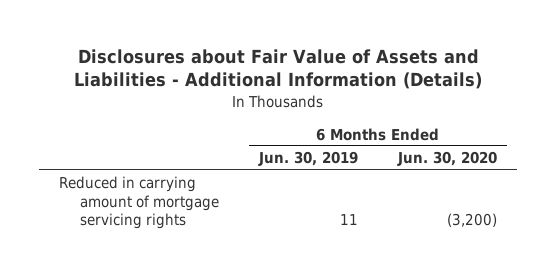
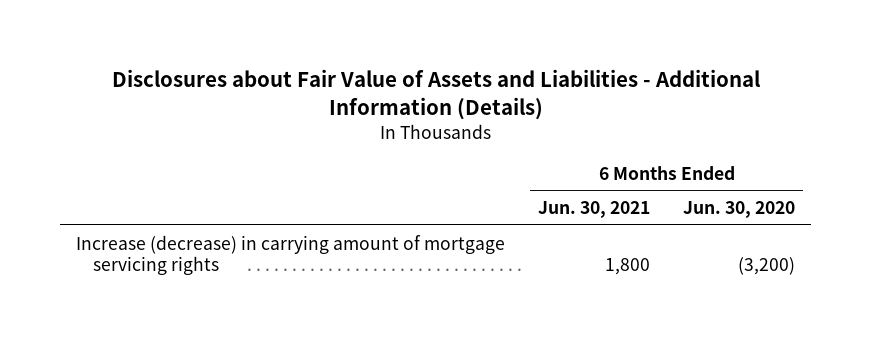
- | 6 Months Ended Jun. 30, 2019 | 6 Months Ended Jun. 30, 2020
+ | 6 Months Ended Jun. 30, 2021 | 6 Months Ended Jun. 30, 2020
- Reduced in carrying amount of mortgage servicing rights | 11 | (3,200)
+ Increase (decrease) in carrying amount of mortgage servicing rights | 1,800 | (3,200)

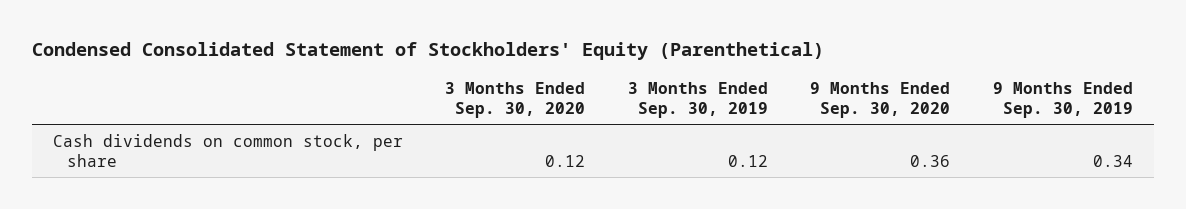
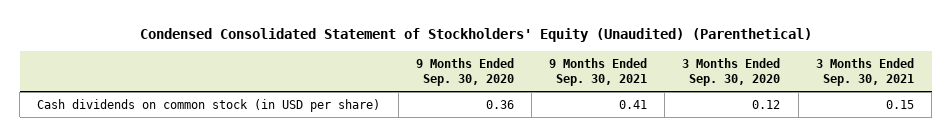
- Condensed Consolidated Statement of Stockholders' Equity (Parenthetical)
+ Condensed Consolidated Statement of Stockholders' Equity (Unaudited) (Parenthetical)
- | 3 Months Ended Sep. 30, 2020 | 3 Months Ended Sep. 30, 2019 | 9 Months Ended Sep. 30, 2020 | 9 Months Ended Sep. 30, 2019
+ | 9 Months Ended Sep. 30, 2020 | 9 Months Ended Sep. 30, 2021 | 3 Months Ended Sep. 30, 2020 | 3 Months Ended Sep. 30, 2021
- Cash dividends on common stock, per share | 0.12 | 0.12 | 0.36 | 0.34
+ Cash dividends on common stock (in USD per share) | 0.36 | 0.41 | 0.12 | 0.15

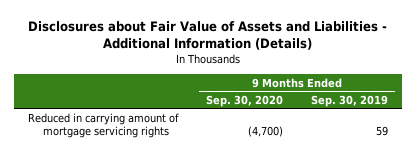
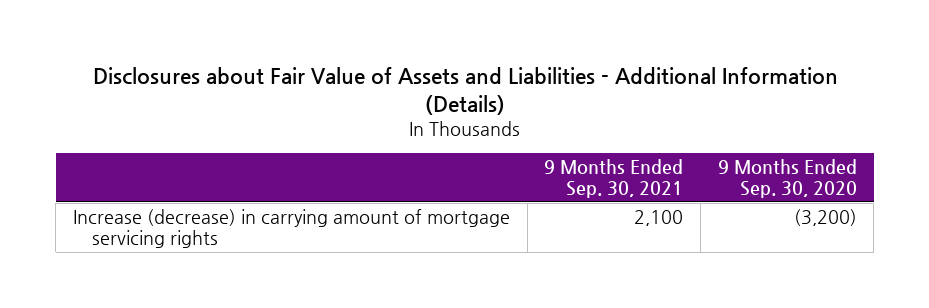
- | 9 Months Ended Sep. 30, 2020 | 9 Months Ended Sep. 30, 2019
+ | 9 Months Ended Sep. 30, 2021 | 9 Months Ended Sep. 30, 2020
- Reduced in carrying amount of mortgage servicing rights | (4,700) | 59
+ Increase (decrease) in carrying amount of mortgage servicing rights | 2,100 | (3,200)

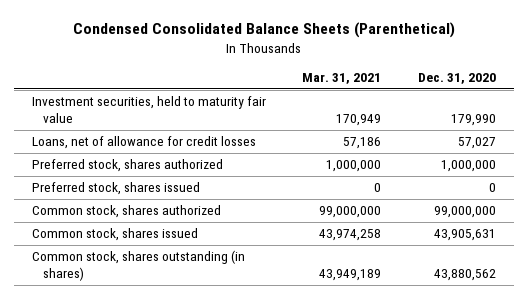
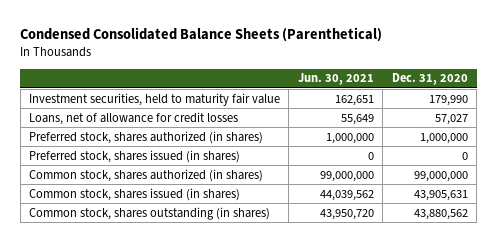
- | Mar. 31, 2021 | Dec. 31, 2020
+ | Jun. 30, 2021 | Dec. 31, 2020
- Preferred stock, shares authorized | 1,000,000 | 1,000,000
- Preferred stock, shares issued | 0 | 0
- Common stock, shares authorized | 99,000,000 | 99,000,000
- Common stock, shares issued | 43,974,258 | 43,905,631
+ Preferred stock, shares authorized (in shares) | 1,000,000 | 1,000,000
+ Preferred stock, shares issued (in shares) | 0 | 0
+ Common stock, shares authorized (in shares) | 99,000,000 | 99,000,000
+ Common stock, shares issued (in shares) | 44,039,562 | 43,905,631

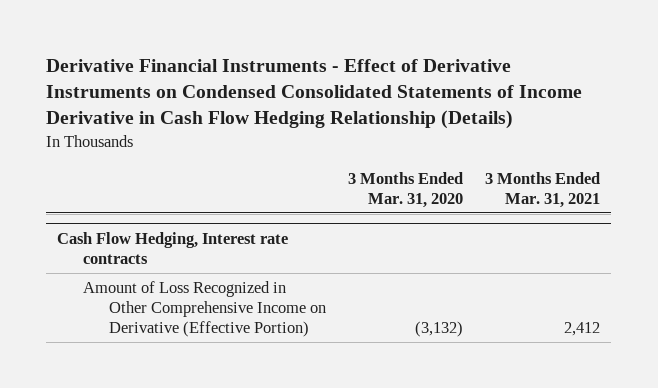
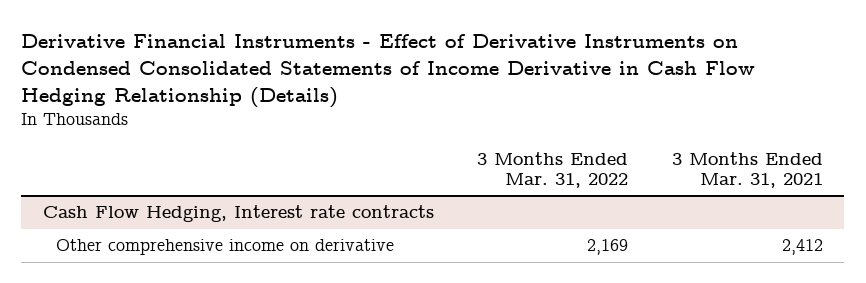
- | 3 Months Ended Mar. 31, 2020 | 3 Months Ended Mar. 31, 2021
+ | 3 Months Ended Mar. 31, 2022 | 3 Months Ended Mar. 31, 2021
@ Cash Flow Hedging, Interest rate contracts
- Amount of Loss Recognized in Other Comprehensive Income on Derivative (Effective Portion) | (3,132) | 2,412
+ Other comprehensive income on derivative | 2,169 | 2,412

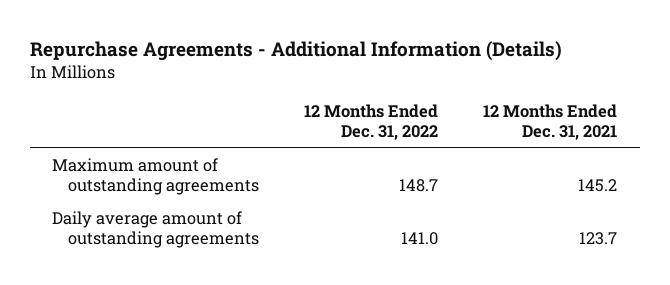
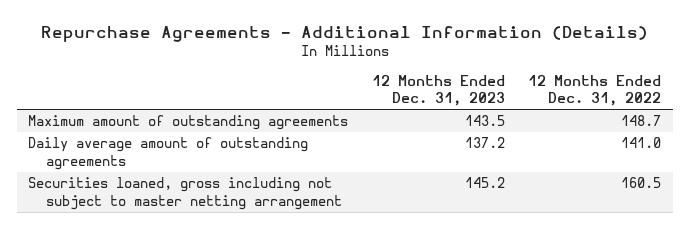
- | 12 Months Ended Dec. 31, 2022 | 12 Months Ended Dec. 31, 2021
+ | 12 Months Ended Dec. 31, 2023 | 12 Months Ended Dec. 31, 2022
+ Securities loaned, gross including not subject to master netting arrangement | 145.2 | 160.5

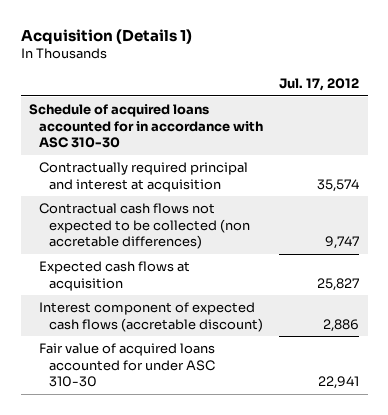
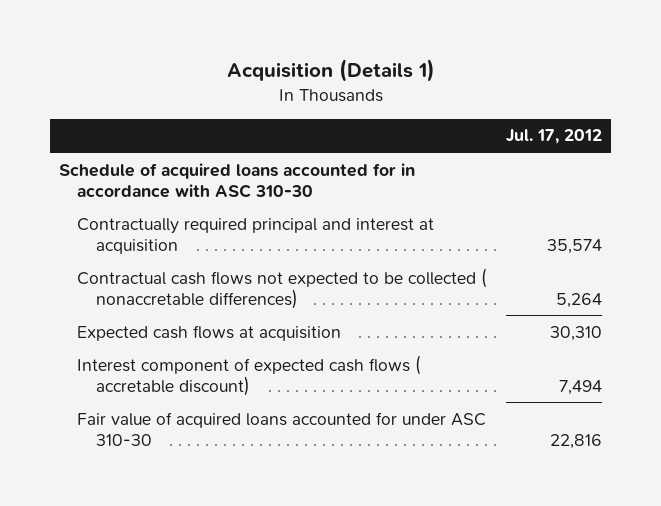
- Contractual cash flows not expected to be collected (non accretable differences) | 9,747
- Expected cash flows at acquisition | 25,827
- Interest component of expected cash flows (accretable discount) | 2,886
- Fair value of acquired loans accounted for under ASC 310-30 | 22,941
+ Contractual cash flows not expected to be collected ( nonaccretable differences) | 5,264
+ Expected cash flows at acquisition | 30,310
+ Interest component of expected cash flows ( accretable discount) | 7,494
+ Fair value of acquired loans accounted for under ASC 310-30 | 22,816

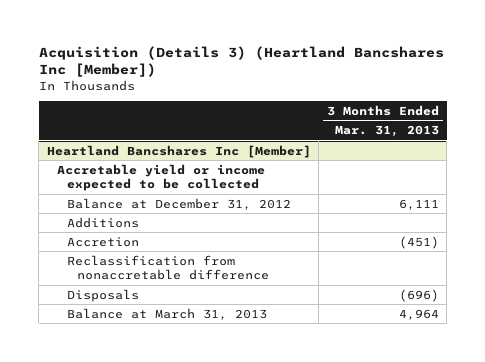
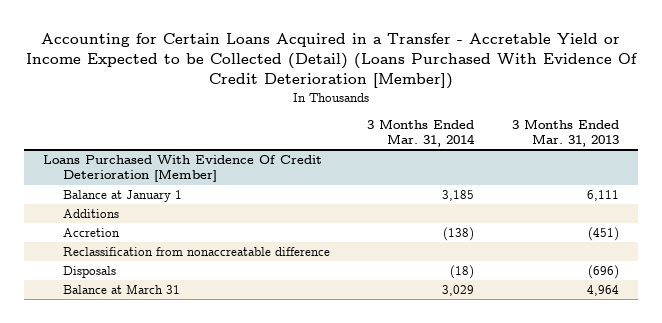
- Acquisition (Details 3) (Heartland Bancshares Inc [Member])
+ Accounting for Certain Loans Acquired in a Transfer - Accretable Yield or Income Expected to be Collected (Detail) (Loans Purchased With Evidence Of Credit Deterioration [Member])
- | 3 Months Ended Mar. 31, 2013
+ | 3 Months Ended Mar. 31, 2014 | 3 Months Ended Mar. 31, 2013
- Heartland Bancshares Inc [Member]
- Accretable yield or income expected to be collected
- Balance at December 31, 2012 | 6,111
+ Loans Purchased With Evidence Of Credit Deterioration [Member]
+ Balance at January 1 | 3,185 | 6,111
- Reclassification from nonaccretable difference
+ Reclassification from nonaccreatable difference
- Balance at March 31, 2013 | 4,964
+ Balance at March 31 | 3,029 | 4,964

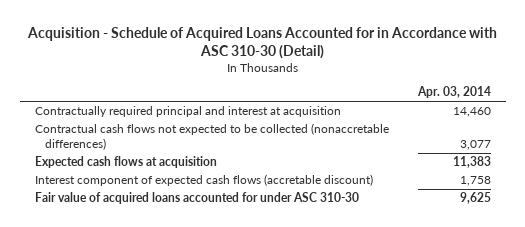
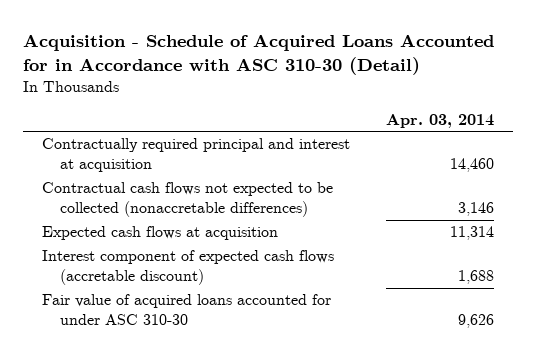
- Contractual cash flows not expected to be collected (nonaccretable differences) | 3,077
- Expected cash flows at acquisition | 11,383
- Interest component of expected cash flows (accretable discount) | 1,758
- Fair value of acquired loans accounted for under ASC 310-30 | 9,625
+ Contractual cash flows not expected to be collected (nonaccretable differences) | 3,146
+ Expected cash flows at acquisition | 11,314
+ Interest component of expected cash flows (accretable discount) | 1,688
+ Fair value of acquired loans accounted for under ASC 310-30 | 9,626

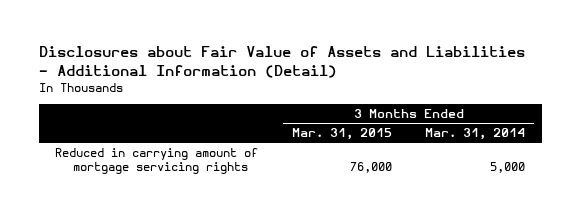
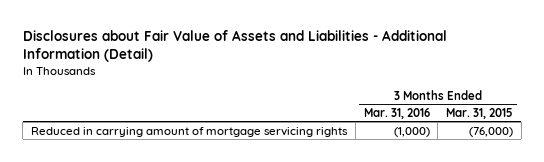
- | 3 Months Ended Mar. 31, 2015 | 3 Months Ended Mar. 31, 2014
+ | 3 Months Ended Mar. 31, 2016 | 3 Months Ended Mar. 31, 2015
- Reduced in carrying amount of mortgage servicing rights | 76,000 | 5,000
+ Reduced in carrying amount of mortgage servicing rights | (1,000) | (76,000)

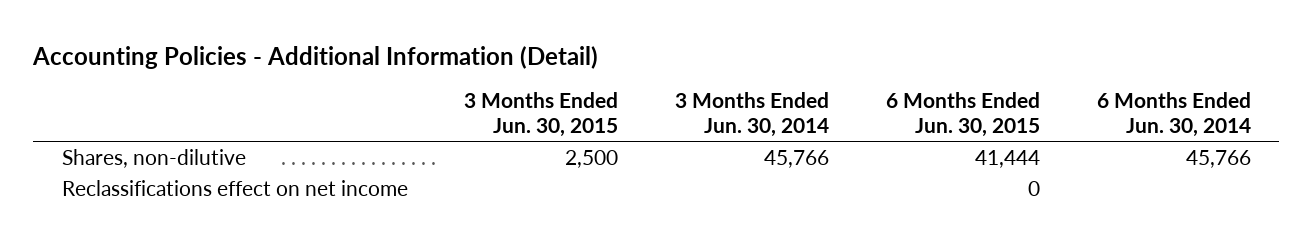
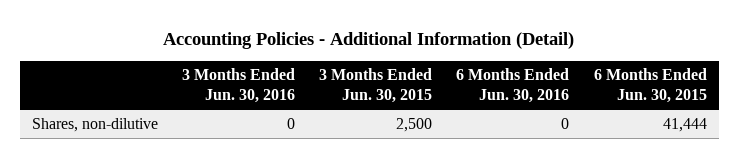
- | 3 Months Ended Jun. 30, 2015 | 3 Months Ended Jun. 30, 2014 | 6 Months Ended Jun. 30, 2015 | 6 Months Ended Jun. 30, 2014
+ | 3 Months Ended Jun. 30, 2016 | 3 Months Ended Jun. 30, 2015 | 6 Months Ended Jun. 30, 2016 | 6 Months Ended Jun. 30, 2015
- Reclassifications effect on net income | | | 0 |

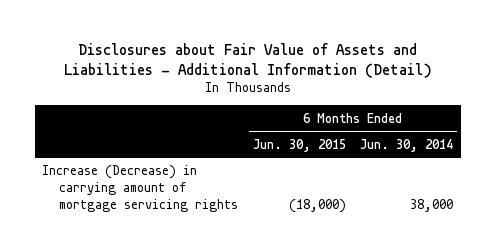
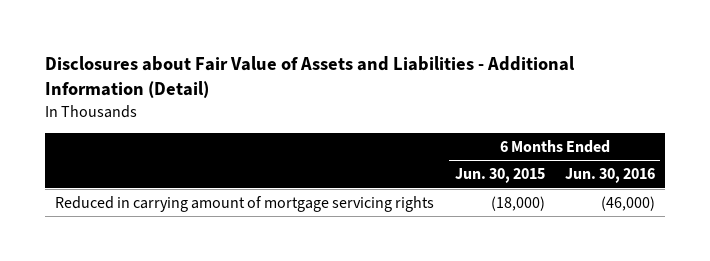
- | 6 Months Ended Jun. 30, 2015 | 6 Months Ended Jun. 30, 2014
+ | 6 Months Ended Jun. 30, 2015 | 6 Months Ended Jun. 30, 2016
- Increase (Decrease) in carrying amount of mortgage servicing rights | (18,000) | 38,000
+ Reduced in carrying amount of mortgage servicing rights | (18,000) | (46,000)

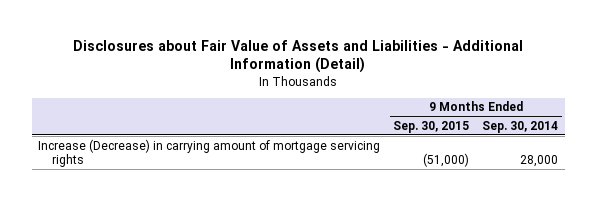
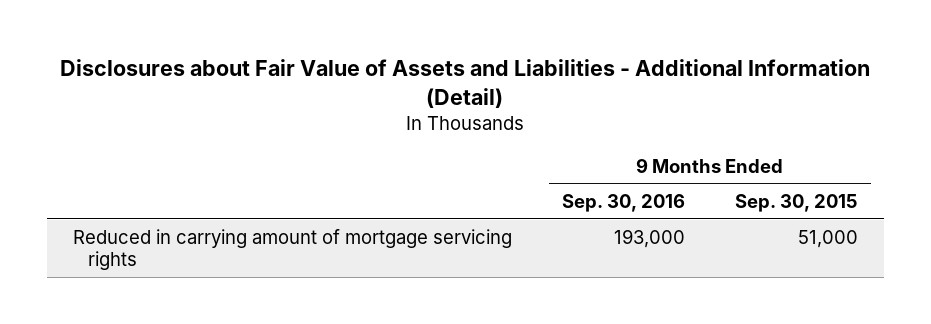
- | 9 Months Ended Sep. 30, 2015 | 9 Months Ended Sep. 30, 2014
+ | 9 Months Ended Sep. 30, 2016 | 9 Months Ended Sep. 30, 2015
- Increase (Decrease) in carrying amount of mortgage servicing rights | (51,000) | 28,000
+ Reduced in carrying amount of mortgage servicing rights | 193,000 | 51,000

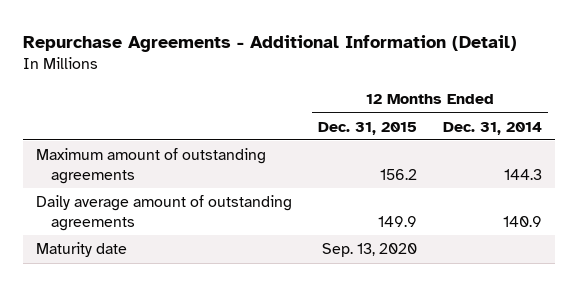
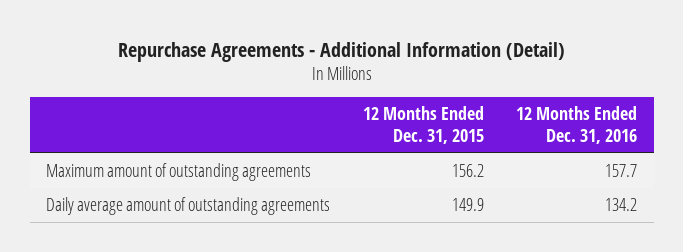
- | 12 Months Ended Dec. 31, 2015 | 12 Months Ended Dec. 31, 2014
+ | 12 Months Ended Dec. 31, 2015 | 12 Months Ended Dec. 31, 2016
- Maturity date | Sep. 13, 2020 |

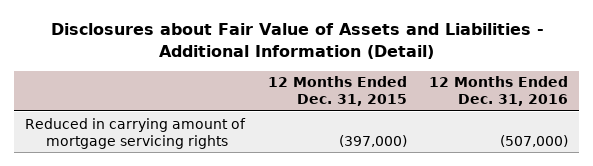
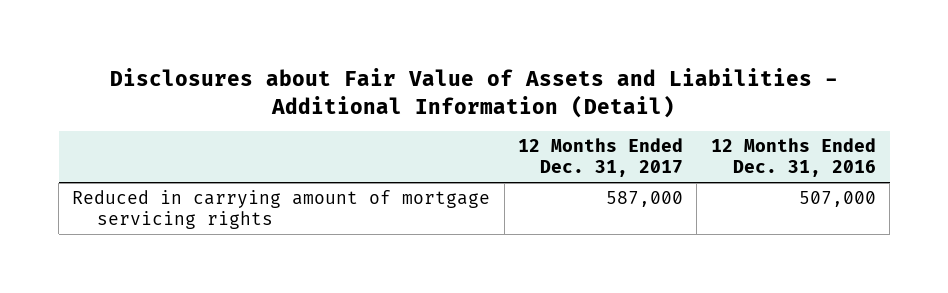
- | 12 Months Ended Dec. 31, 2015 | 12 Months Ended Dec. 31, 2016
+ | 12 Months Ended Dec. 31, 2017 | 12 Months Ended Dec. 31, 2016
- Reduced in carrying amount of mortgage servicing rights | (397,000) | (507,000)
+ Reduced in carrying amount of mortgage servicing rights | 587,000 | 507,000

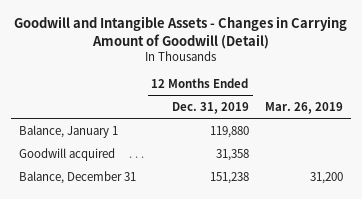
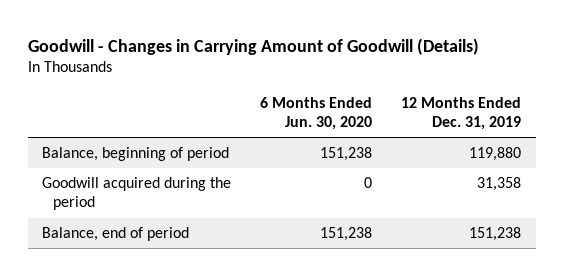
- Goodwill and Intangible Assets - Changes in Carrying Amount of Goodwill (Detail)
+ Goodwill - Changes in Carrying Amount of Goodwill (Details)
- | 12 Months Ended Dec. 31, 2019 | Mar. 26, 2019
+ | 6 Months Ended Jun. 30, 2020 | 12 Months Ended Dec. 31, 2019
- Balance, January 1 | 119,880 |
- Goodwill acquired | 31,358 |
- Balance, December 31 | 151,238 | 31,200
+ Balance, beginning of period | 151,238 | 119,880
+ Goodwill acquired during the period | 0 | 31,358
+ Balance, end of period | 151,238 | 151,238

